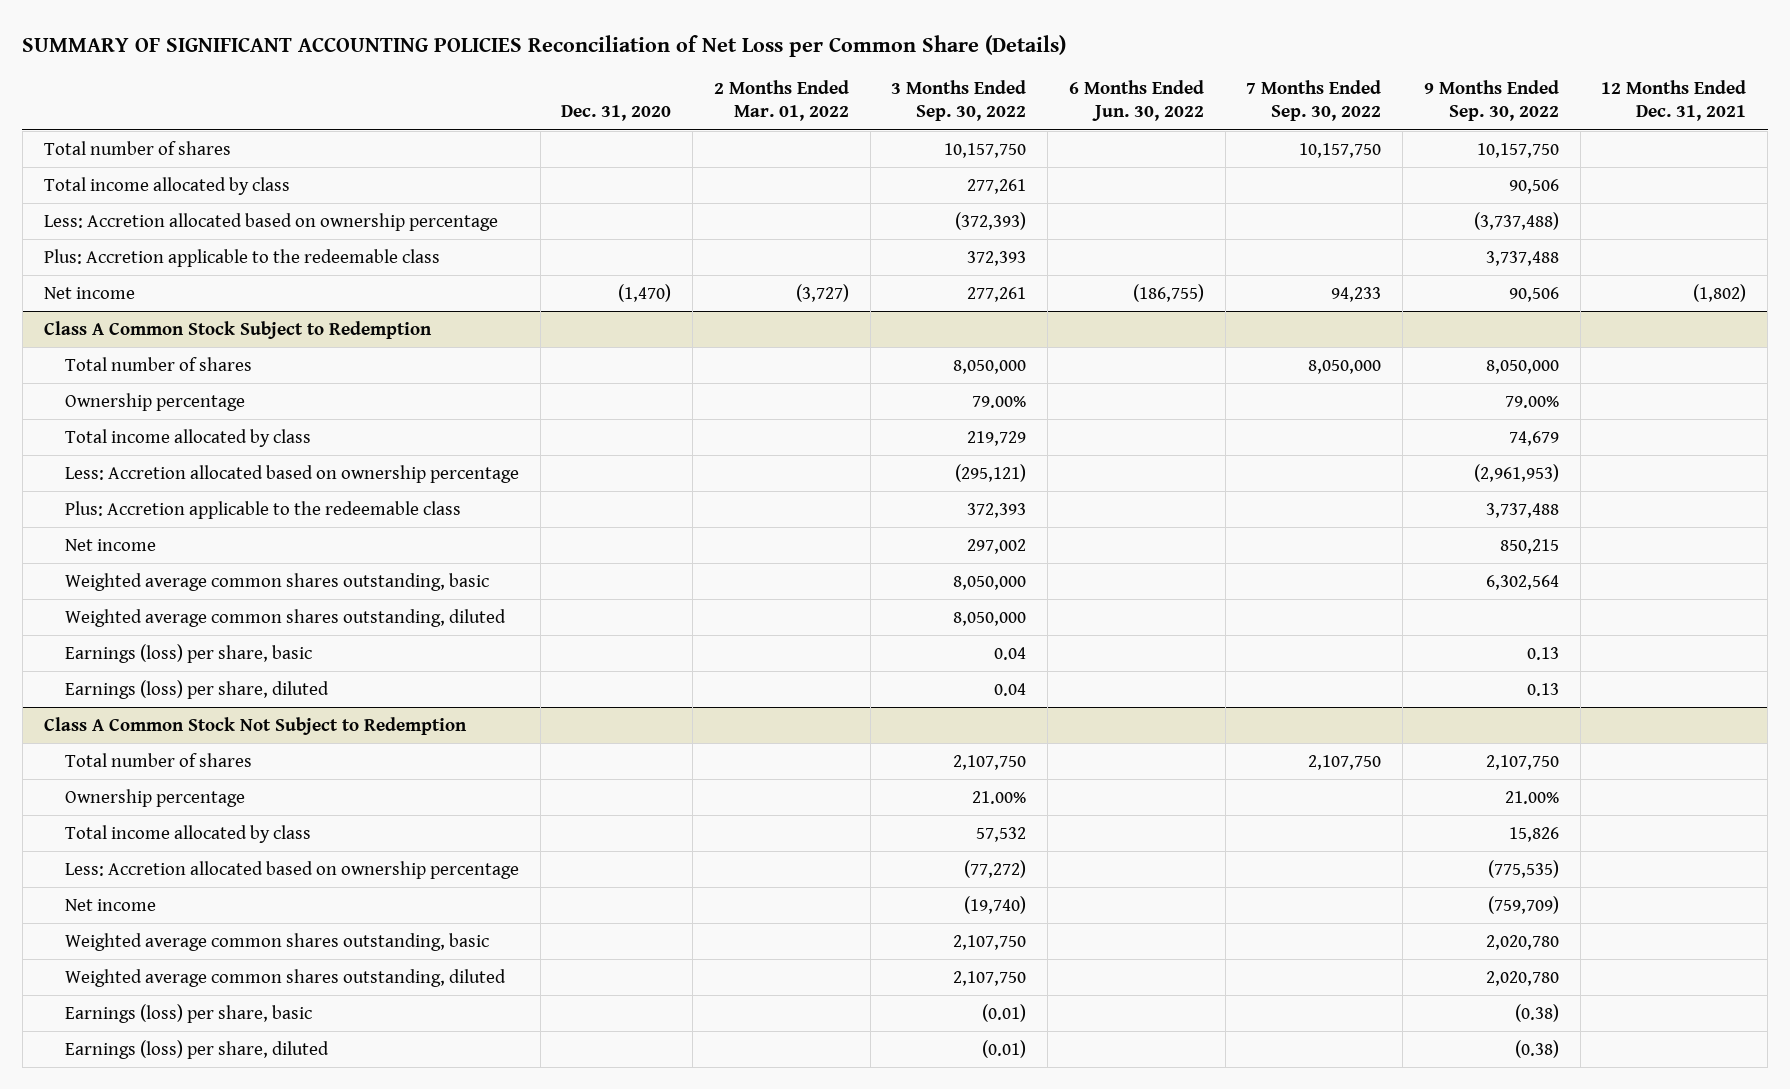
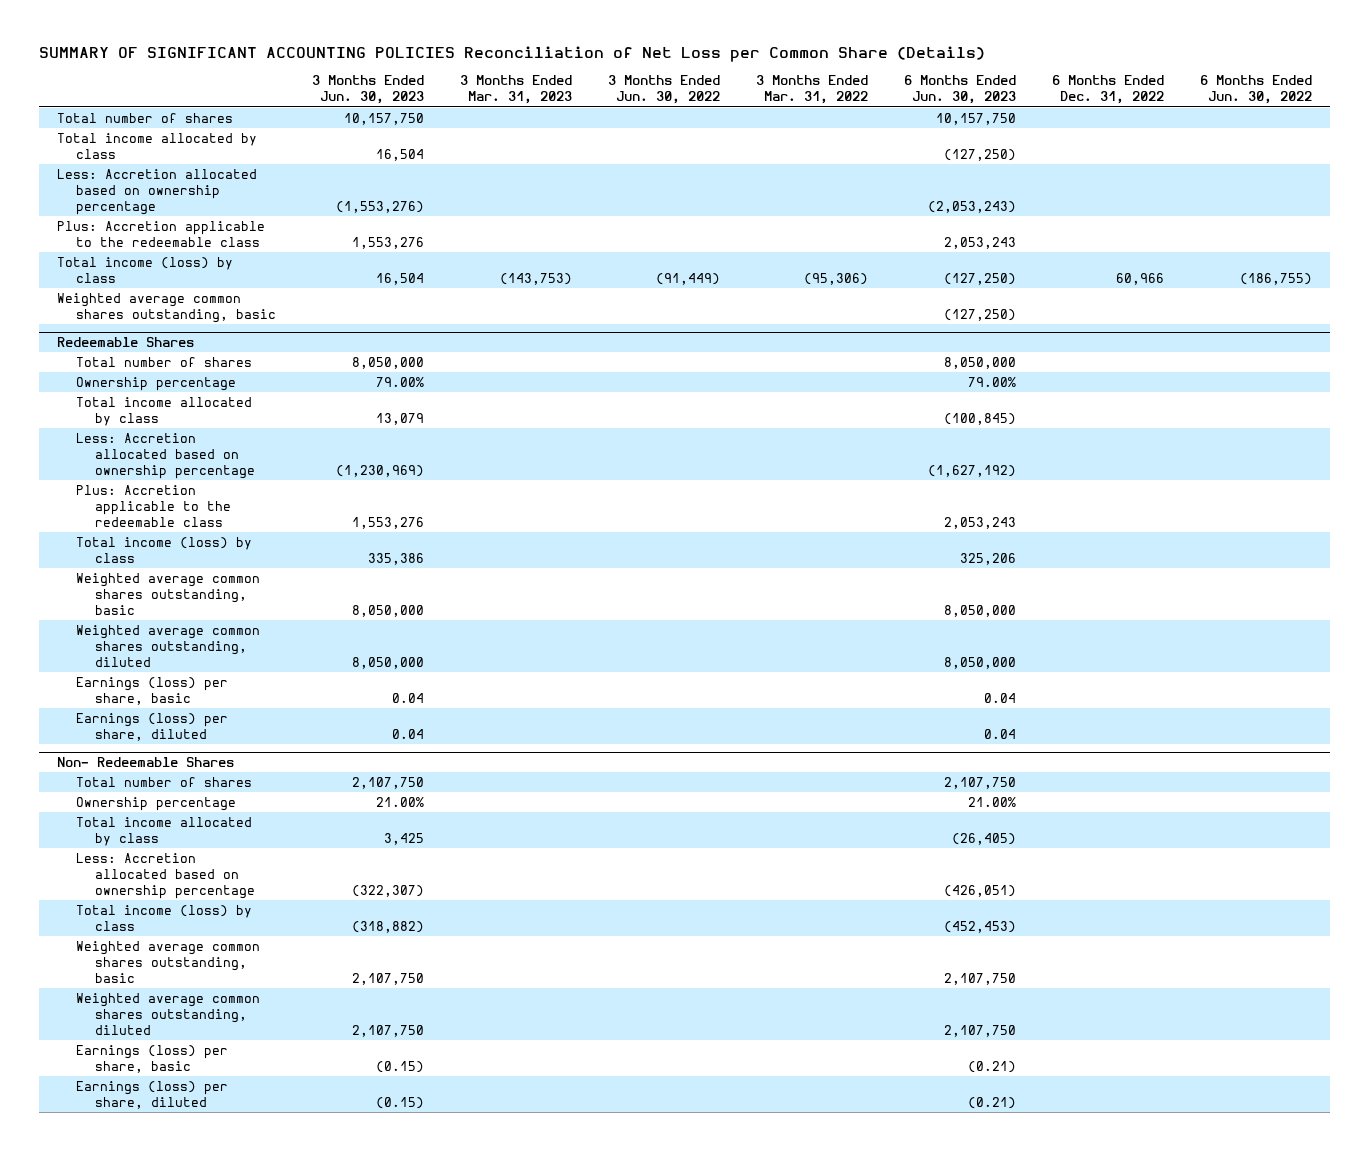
- | Dec. 31, 2020 | 2 Months Ended Mar. 01, 2022 | 3 Months Ended Sep. 30, 2022 | 6 Months Ended Jun. 30, 2022 | 7 Months Ended Sep. 30, 2022 | 9 Months Ended Sep. 30, 2022 | 12 Months Ended Dec. 31, 2021
+ | 3 Months Ended Jun. 30, 2023 | 3 Months Ended Mar. 31, 2023 | 3 Months Ended Jun. 30, 2022 | 3 Months Ended Mar. 31, 2022 | 6 Months Ended Jun. 30, 2023 | 6 Months Ended Dec. 31, 2022 | 6 Months Ended Jun. 30, 2022
- Net income | (1,470) | (3,727) | 277,261 | (186,755) | 94,233 | 90,506 | (1,802)
- Class A Common Stock Subject to Redemption
+ Total income (loss) by class | 16,504 | (143,753) | (91,449) | (95,306) | (127,250) | 60,966 | (186,755)
+ Weighted average common shares outstanding, basic | | | | | (127,250) | |
+ Redeemable Shares
- Net income | | | 297,002 | | | 850,215 |
+ Total income (loss) by class | 335,386 | | | | 325,206 | |
- Class A Common Stock Not Subject to Redemption
+ Non- Redeemable Shares
- Net income | | | (19,740) | | | (759,709) |
+ Total income (loss) by class | (318,882) | | | | (452,453) | |

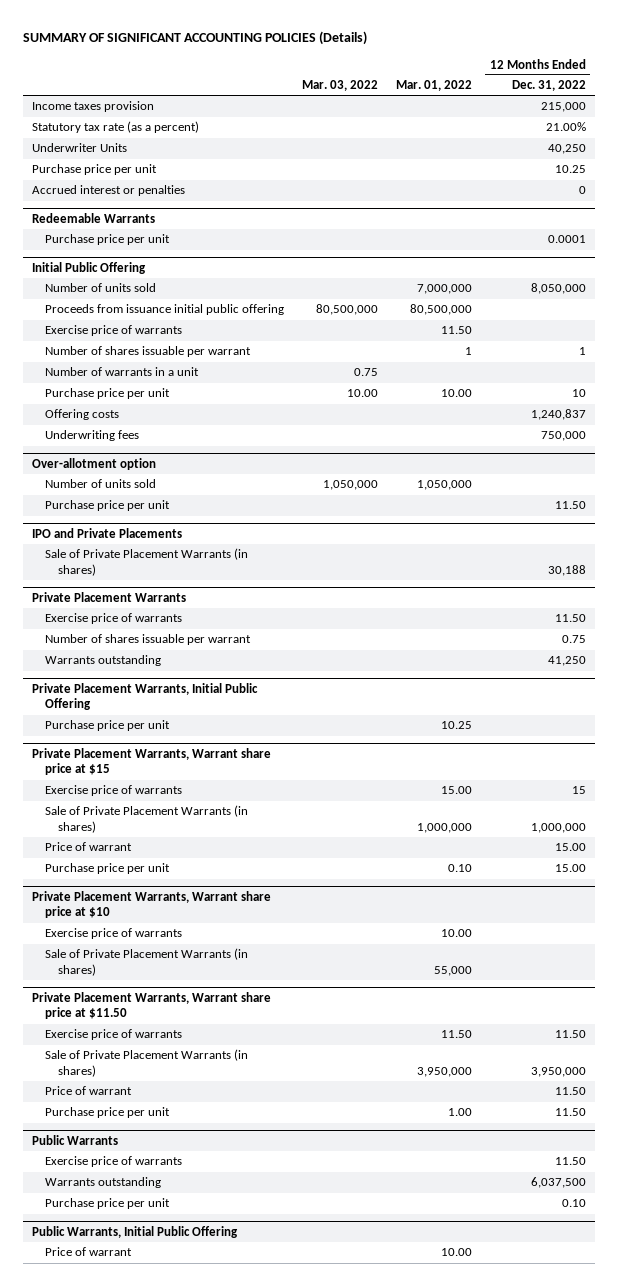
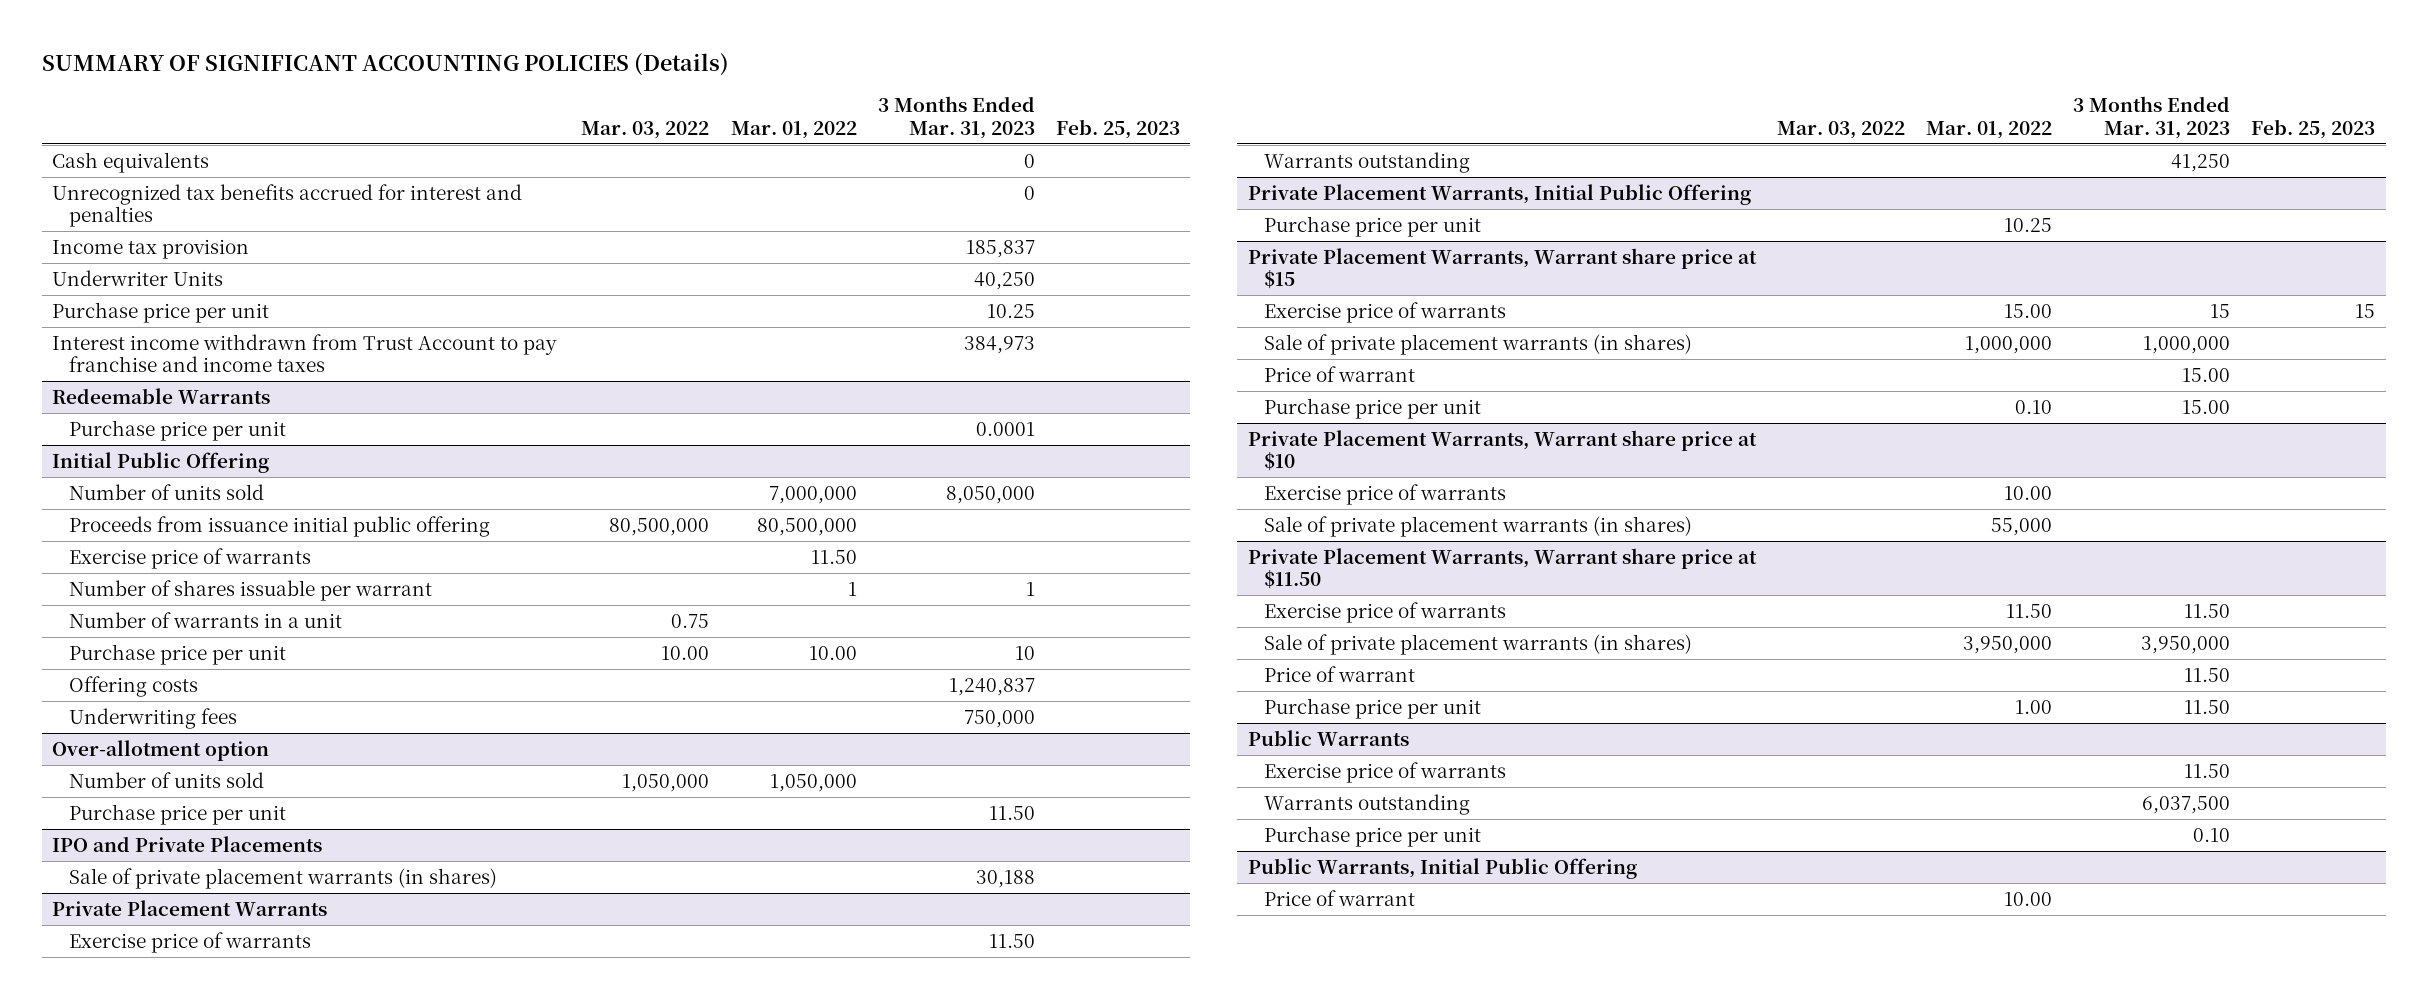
- | Mar. 03, 2022 | Mar. 01, 2022 | 12 Months Ended Dec. 31, 2022
+ | Mar. 03, 2022 | Mar. 01, 2022 | 3 Months Ended Mar. 31, 2023 | Feb. 25, 2023
- Income taxes provision | | | 215,000
- Statutory tax rate (as a percent) | | | 21.00%
+ Cash equivalents | | | 0 |
+ Unrecognized tax benefits accrued for interest and penalties | | | 0 |
+ Income tax provision | | | 185,837 |
- Accrued interest or penalties | | | 0
+ Interest income withdrawn from Trust Account to pay franchise and income taxes | | | 384,973 |
@ IPO and Private Placements
- Sale of Private Placement Warrants (in shares) | | | 30,188
+ Sale of private placement warrants (in shares) | | | 30,188 |
@ Private Placement Warrants
- Number of shares issuable per warrant | | | 0.75
@ Private Placement Warrants, Warrant share price at $15
- Sale of Private Placement Warrants (in shares) | | 1,000,000 | 1,000,000
+ Sale of private placement warrants (in shares) | | 1,000,000 | 1,000,000 |
@ Private Placement Warrants, Warrant share price at $10
- Sale of Private Placement Warrants (in shares) | | 55,000 |
+ Sale of private placement warrants (in shares) | | 55,000 | |
@ Private Placement Warrants, Warrant share price at $11.50
- Sale of Private Placement Warrants (in shares) | | 3,950,000 | 3,950,000
+ Sale of private placement warrants (in shares) | | 3,950,000 | 3,950,000 |

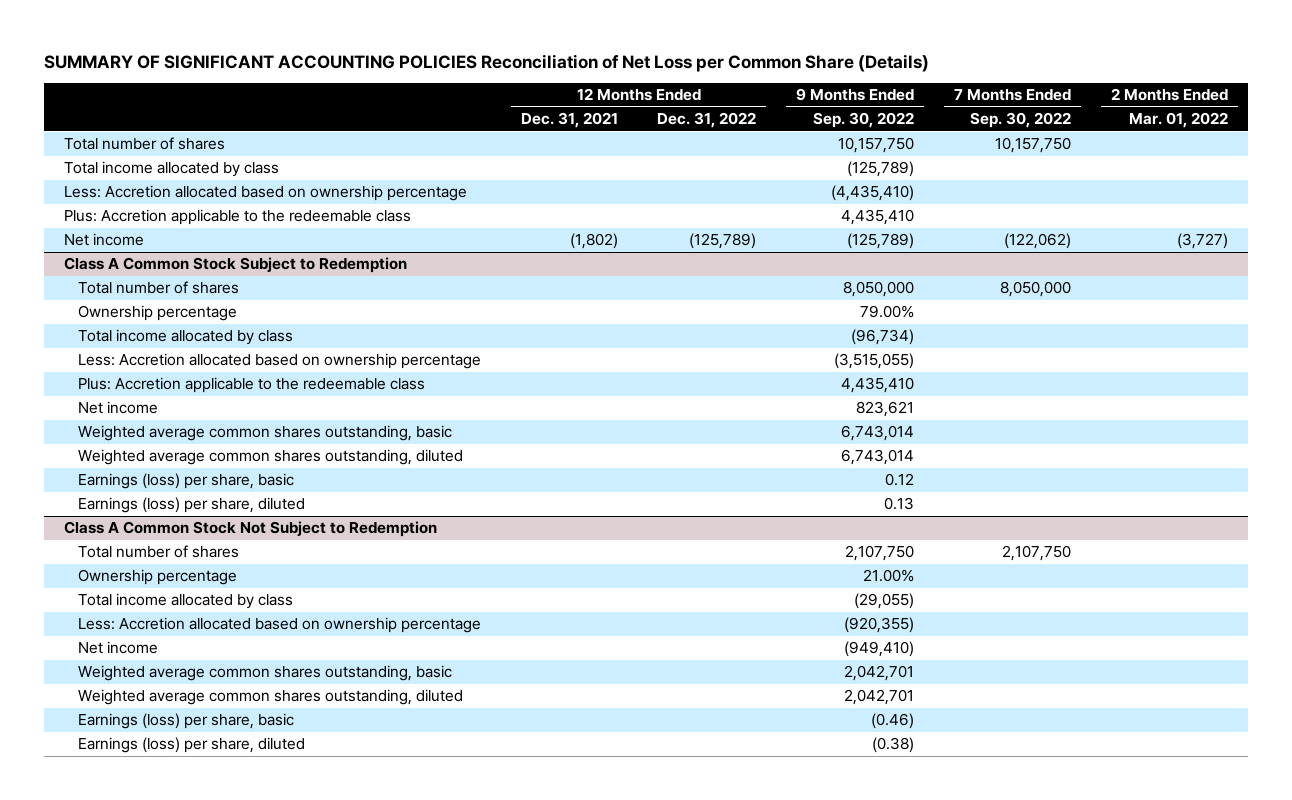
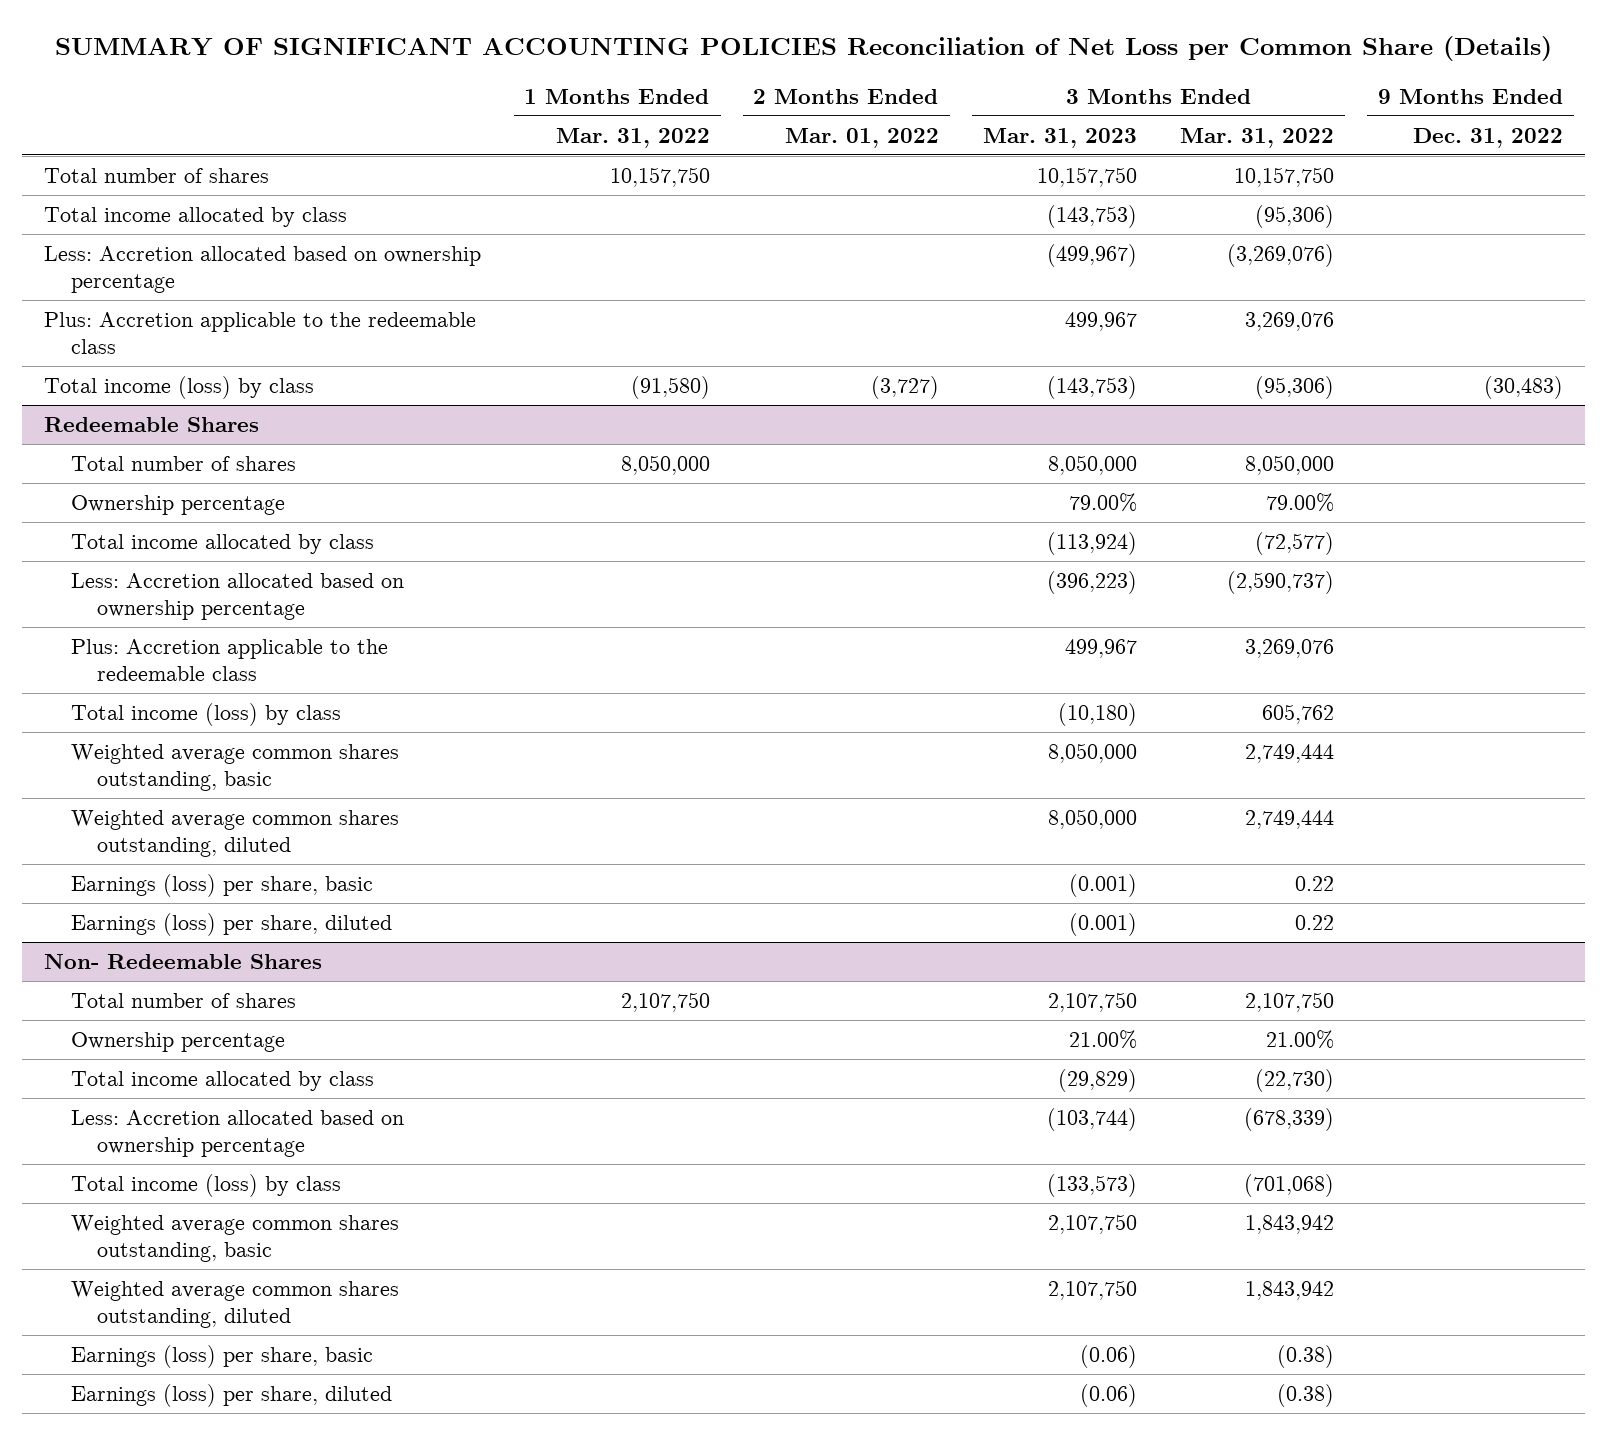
- | 12 Months Ended Dec. 31, 2021 | 12 Months Ended Dec. 31, 2022 | 9 Months Ended Sep. 30, 2022 | 7 Months Ended Sep. 30, 2022 | 2 Months Ended Mar. 01, 2022
+ | 1 Months Ended Mar. 31, 2022 | 2 Months Ended Mar. 01, 2022 | 3 Months Ended Mar. 31, 2023 | 3 Months Ended Mar. 31, 2022 | 9 Months Ended Dec. 31, 2022
- Net income | (1,802) | (125,789) | (125,789) | (122,062) | (3,727)
- Class A Common Stock Subject to Redemption
+ Total income (loss) by class | (91,580) | (3,727) | (143,753) | (95,306) | (30,483)
+ Redeemable Shares
- Net income | | | 823,621 | |
+ Total income (loss) by class | | | (10,180) | 605,762 |
- Class A Common Stock Not Subject to Redemption
+ Non- Redeemable Shares
- Net income | | | (949,410) | |
+ Total income (loss) by class | | | (133,573) | (701,068) |

